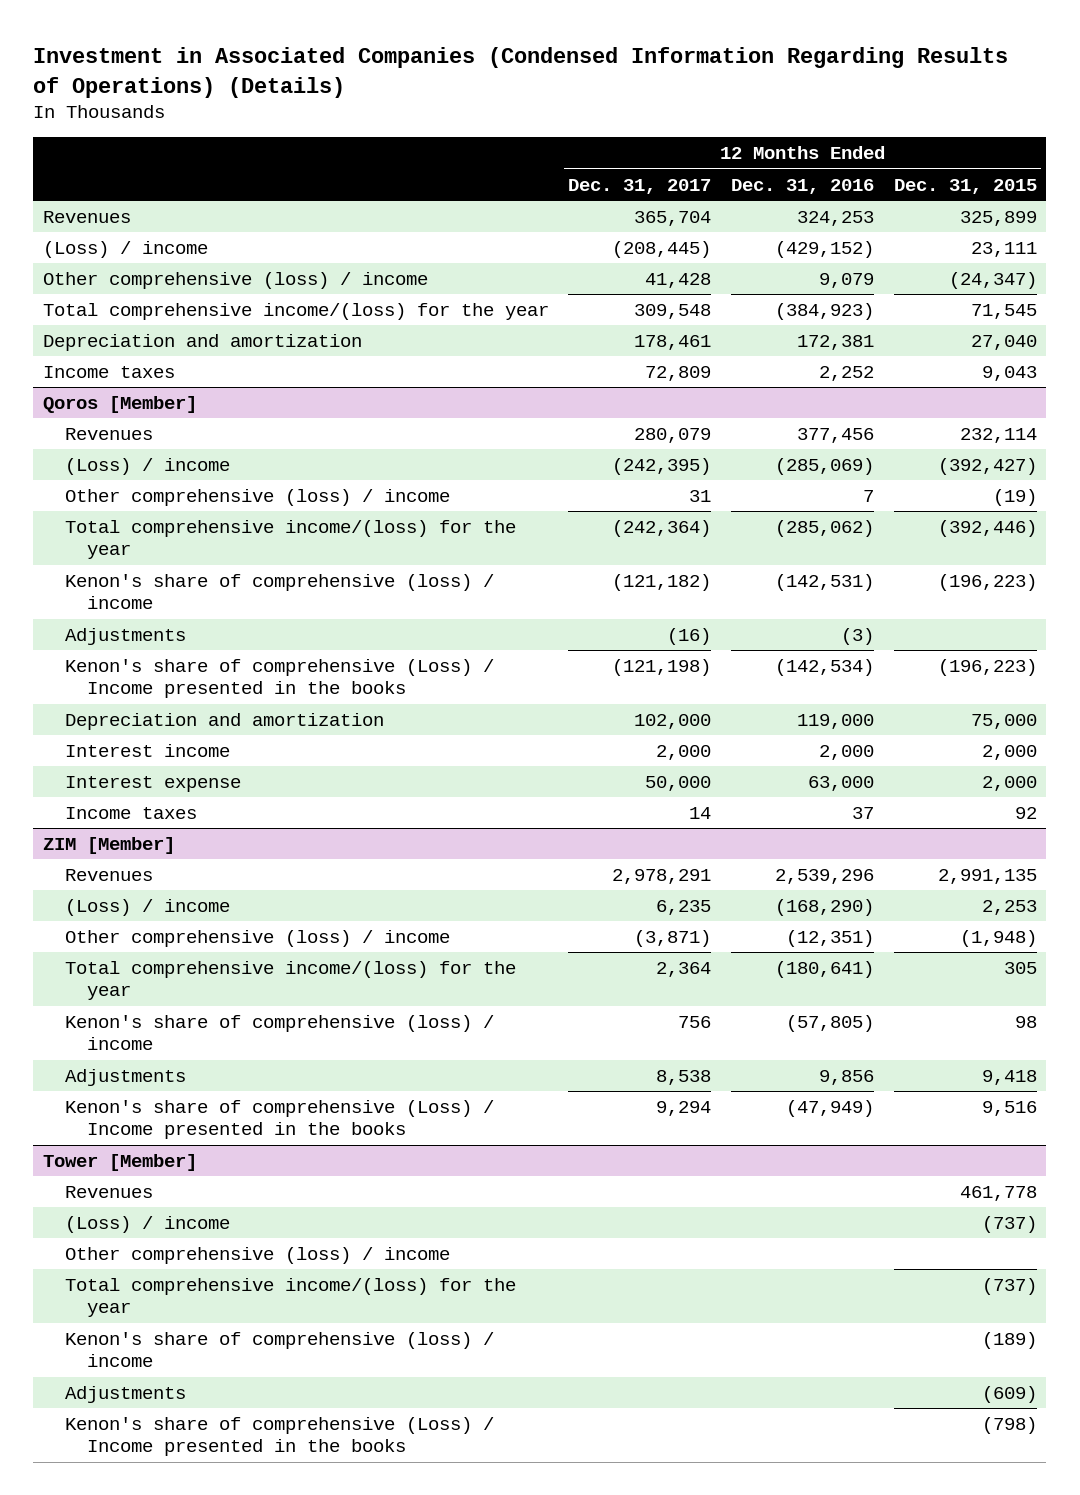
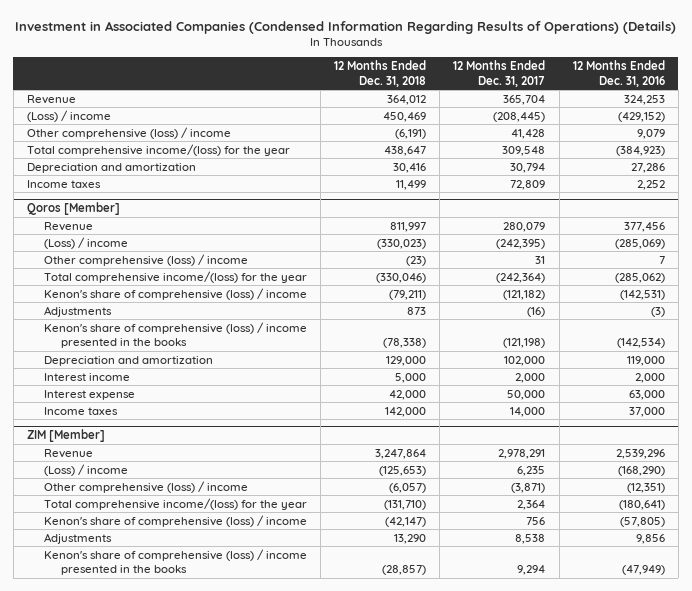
- | 12 Months Ended Dec. 31, 2017 | 12 Months Ended Dec. 31, 2016 | 12 Months Ended Dec. 31, 2015
+ | 12 Months Ended Dec. 31, 2018 | 12 Months Ended Dec. 31, 2017 | 12 Months Ended Dec. 31, 2016
- Revenues | 365,704 | 324,253 | 325,899
+ Revenue | 364,012 | 365,704 | 324,253
- Depreciation and amortization | 178,461 | 172,381 | 27,040
+ Depreciation and amortization | 30,416 | 30,794 | 27,286
@ Qoros [Member]
- Revenues | 280,079 | 377,456 | 232,114
+ Revenue | 811,997 | 280,079 | 377,456
- Kenon's share of comprehensive (Loss) / Income presented in the books | (121,198) | (142,534) | (196,223)
+ Kenon's share of comprehensive (loss) / income presented in the books | (78,338) | (121,198) | (142,534)
- Income taxes | 14 | 37 | 92
+ Income taxes | 142,000 | 14,000 | 37,000
@ ZIM [Member]
- Revenues | 2,978,291 | 2,539,296 | 2,991,135
+ Revenue | 3,247,864 | 2,978,291 | 2,539,296
- Kenon's share of comprehensive (Loss) / Income presented in the books | 9,294 | (47,949) | 9,516
- Tower [Member]
- Revenues | | | 461,778
- (Loss) / income | | | (737)
- Other comprehensive (loss) / income
- Total comprehensive income/(loss) for the year | | | (737)
- Kenon's share of comprehensive (loss) / income | | | (189)
- Adjustments | | | (609)
- Kenon's share of comprehensive (Loss) / Income presented in the books | | | (798)
@ ZIM [Member]
+ Kenon's share of comprehensive (loss) / income presented in the books | (28,857) | 9,294 | (47,949)

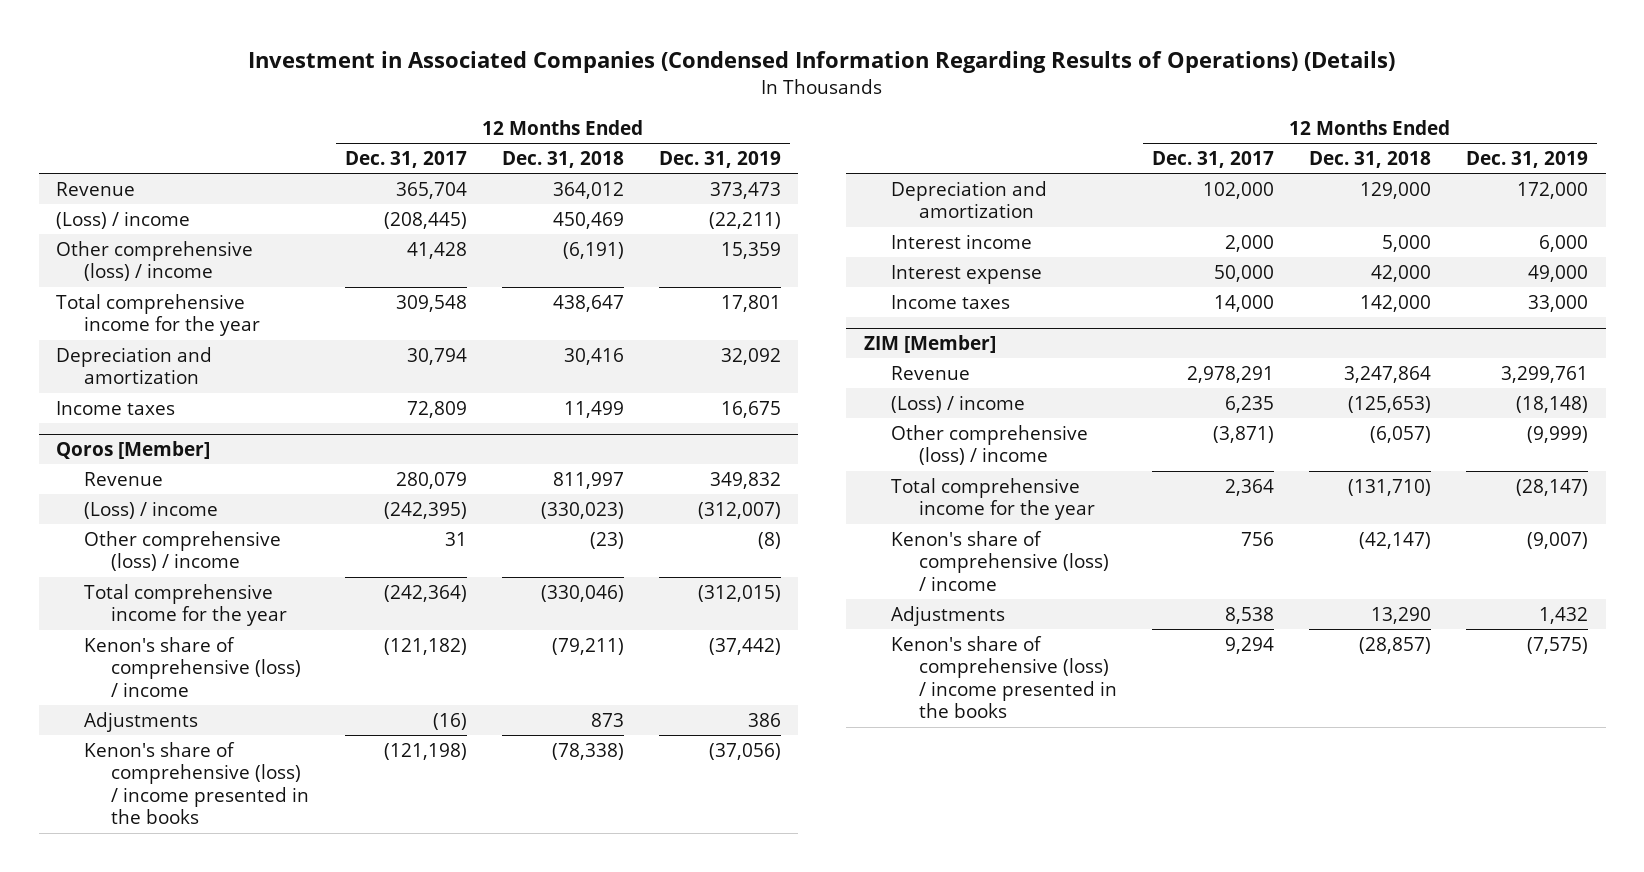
- | 12 Months Ended Dec. 31, 2018 | 12 Months Ended Dec. 31, 2017 | 12 Months Ended Dec. 31, 2016
+ | 12 Months Ended Dec. 31, 2017 | 12 Months Ended Dec. 31, 2018 | 12 Months Ended Dec. 31, 2019
- Total comprehensive income/(loss) for the year | 438,647 | 309,548 | (384,923)
+ Total comprehensive income for the year | 309,548 | 438,647 | 17,801
@ Qoros [Member]
- Total comprehensive income/(loss) for the year | (330,046) | (242,364) | (285,062)
+ Total comprehensive income for the year | (242,364) | (330,046) | (312,015)
@ ZIM [Member]
- Total comprehensive income/(loss) for the year | (131,710) | 2,364 | (180,641)
+ Total comprehensive income for the year | 2,364 | (131,710) | (28,147)

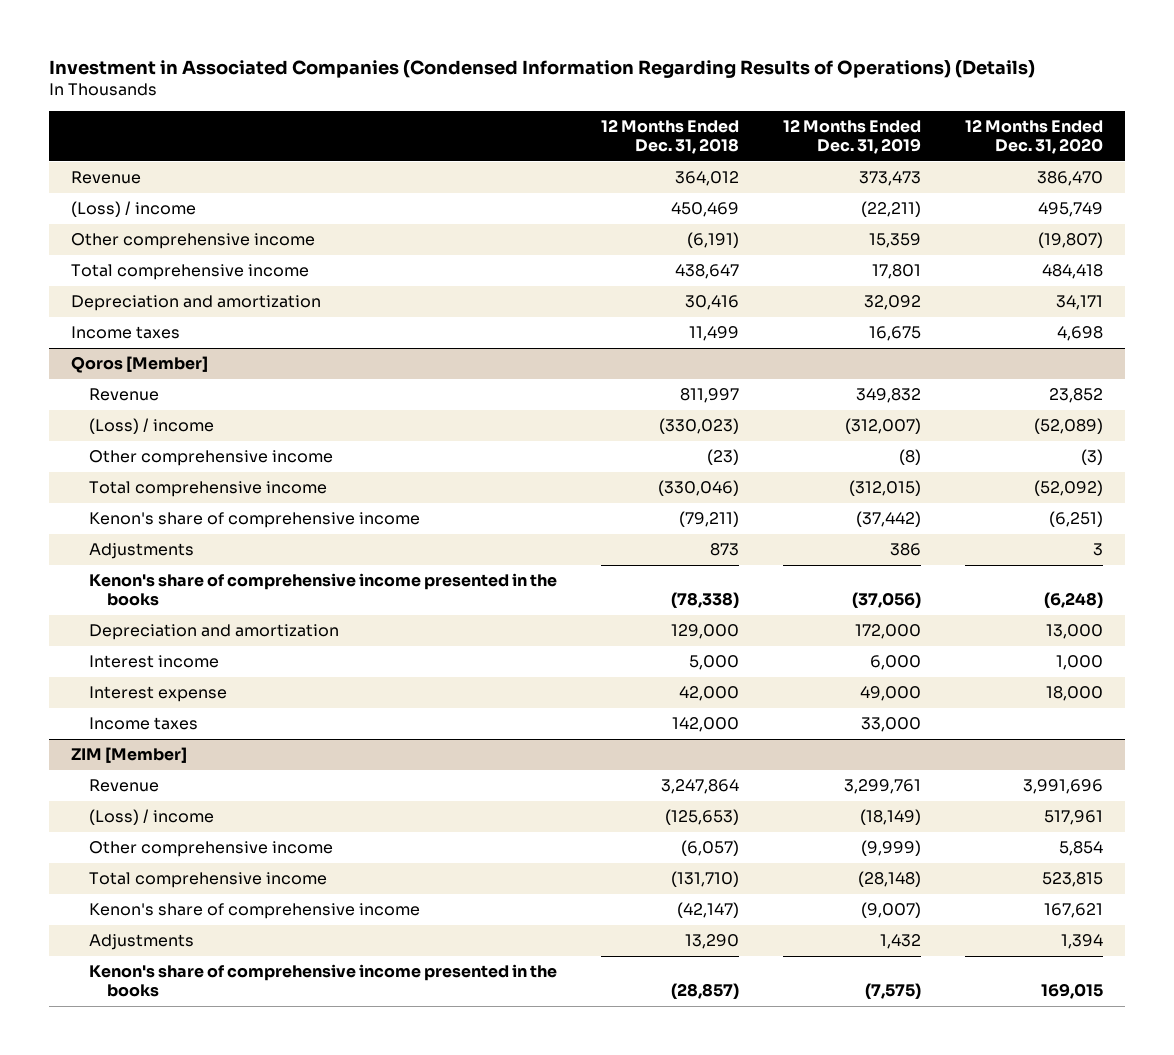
- | 12 Months Ended Dec. 31, 2017 | 12 Months Ended Dec. 31, 2018 | 12 Months Ended Dec. 31, 2019
+ | 12 Months Ended Dec. 31, 2018 | 12 Months Ended Dec. 31, 2019 | 12 Months Ended Dec. 31, 2020
- Other comprehensive (loss) / income | 41,428 | (6,191) | 15,359
- Total comprehensive income for the year | 309,548 | 438,647 | 17,801
+ Other comprehensive income | (6,191) | 15,359 | (19,807)
+ Total comprehensive income | 438,647 | 17,801 | 484,418
@ Qoros [Member]
- Other comprehensive (loss) / income | 31 | (23) | (8)
- Total comprehensive income for the year | (242,364) | (330,046) | (312,015)
- Kenon's share of comprehensive (loss) / income | (121,182) | (79,211) | (37,442)
+ Other comprehensive income | (23) | (8) | (3)
+ Total comprehensive income | (330,046) | (312,015) | (52,092)
+ Kenon's share of comprehensive income | (79,211) | (37,442) | (6,251)
- Kenon's share of comprehensive (loss) / income presented in the books | (121,198) | (78,338) | (37,056)
+ Kenon's share of comprehensive income presented in the books | (78,338) | (37,056) | (6,248)
@ ZIM [Member]
- (Loss) / income | 6,235 | (125,653) | (18,148)
- Other comprehensive (loss) / income | (3,871) | (6,057) | (9,999)
- Total comprehensive income for the year | 2,364 | (131,710) | (28,147)
- Kenon's share of comprehensive (loss) / income | 756 | (42,147) | (9,007)
+ (Loss) / income | (125,653) | (18,149) | 517,961
+ Other comprehensive income | (6,057) | (9,999) | 5,854
+ Total comprehensive income | (131,710) | (28,148) | 523,815
+ Kenon's share of comprehensive income | (42,147) | (9,007) | 167,621
- Kenon's share of comprehensive (loss) / income presented in the books | 9,294 | (28,857) | (7,575)
+ Kenon's share of comprehensive income presented in the books | (28,857) | (7,575) | 169,015

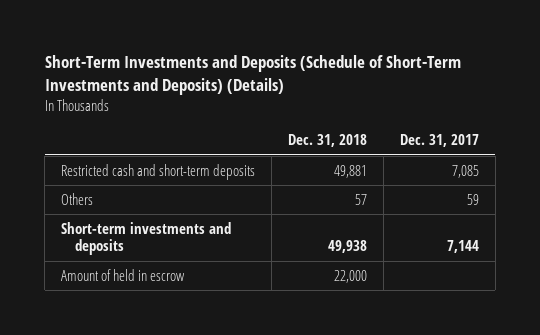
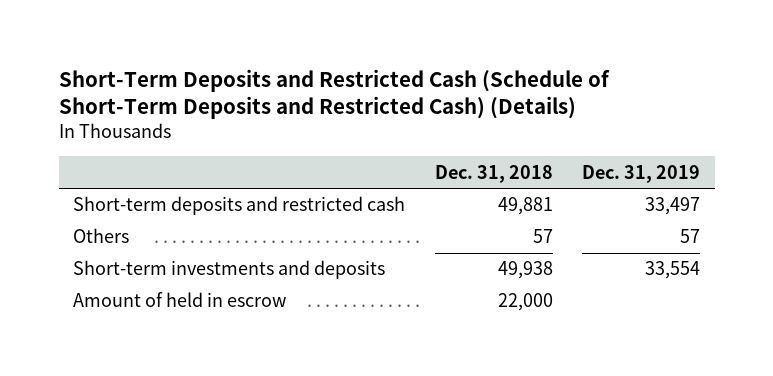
- Short-Term Investments and Deposits (Schedule of Short-Term Investments and Deposits) (Details)
+ Short-Term Deposits and Restricted Cash (Schedule of Short-Term Deposits and Restricted Cash) (Details)
- | Dec. 31, 2018 | Dec. 31, 2017
+ | Dec. 31, 2018 | Dec. 31, 2019
- Restricted cash and short-term deposits | 49,881 | 7,085
+ Short-term deposits and restricted cash | 49,881 | 33,497

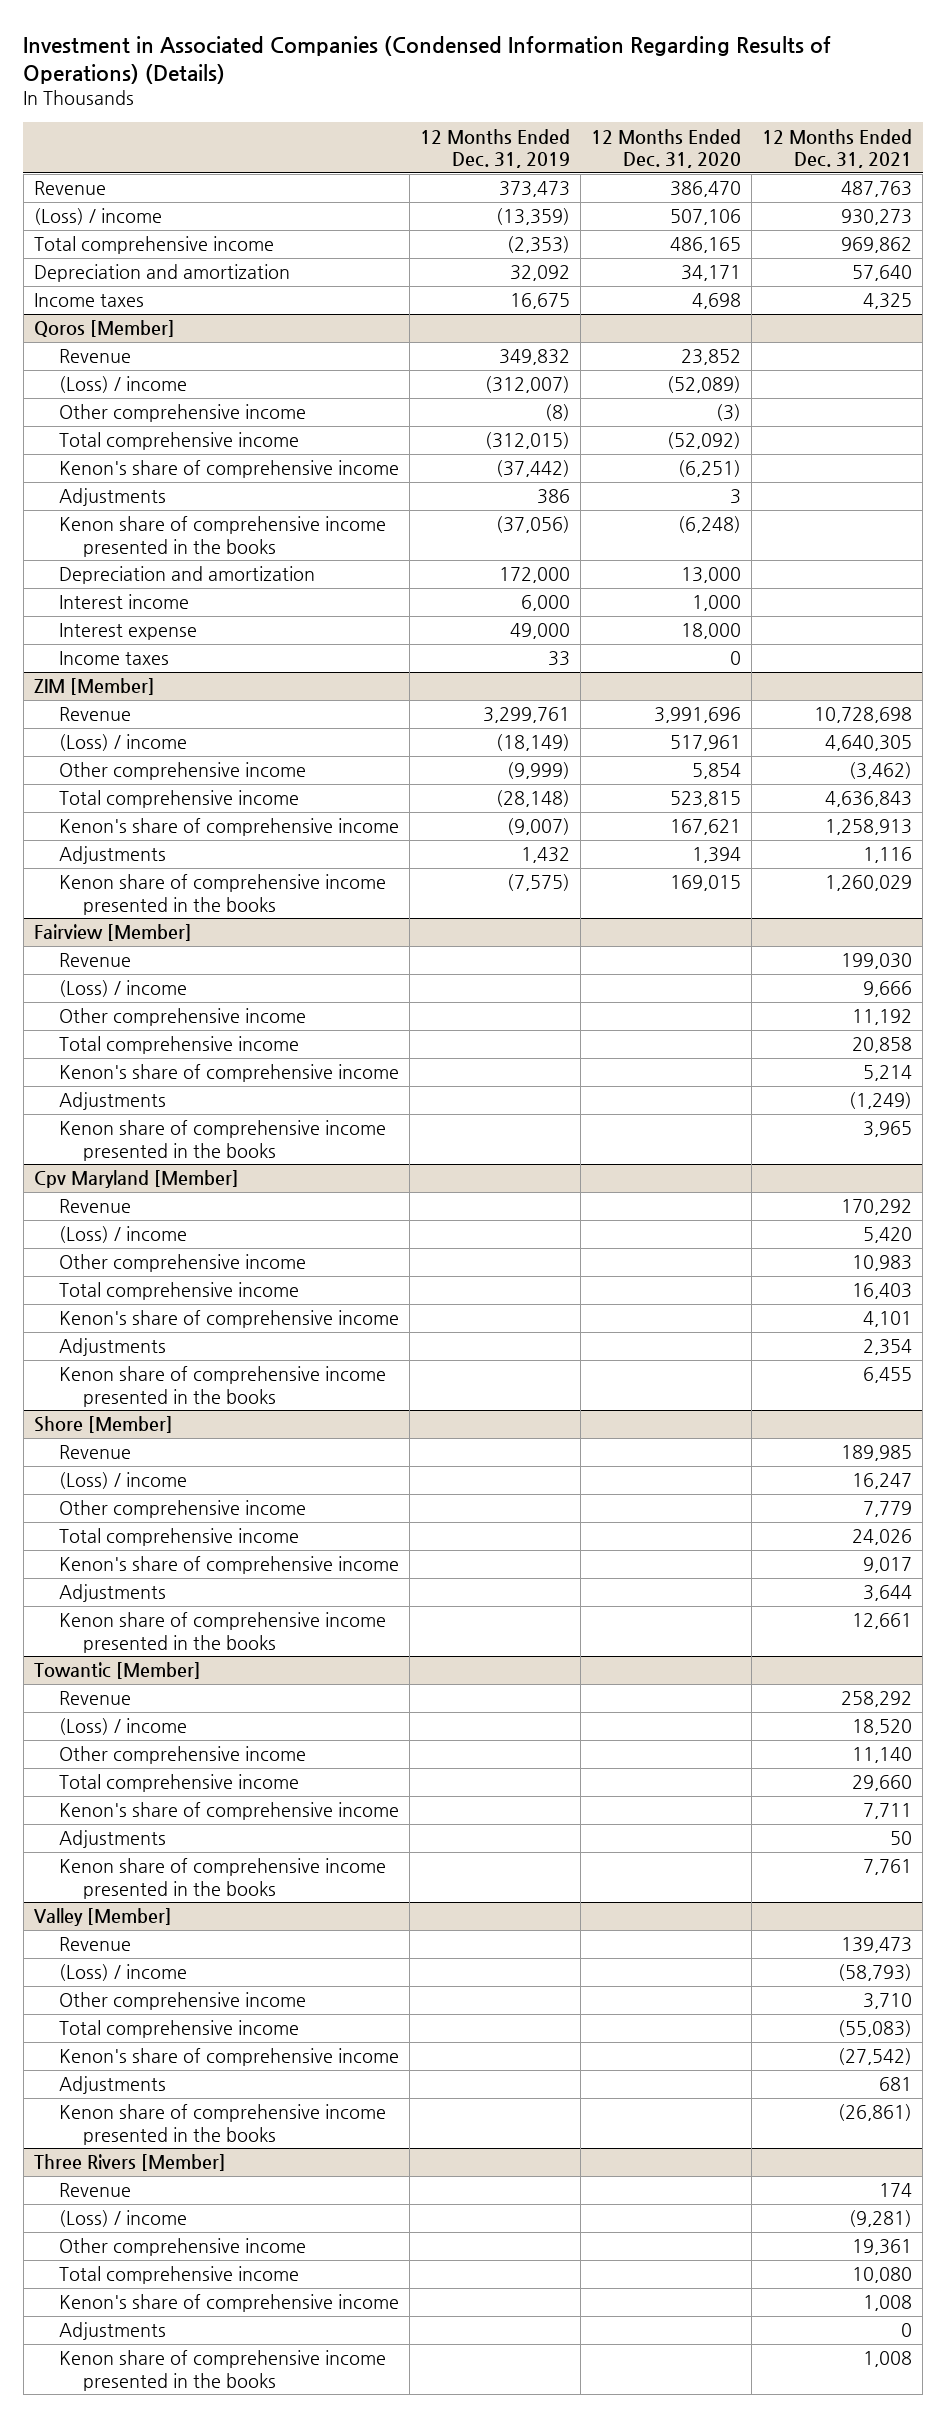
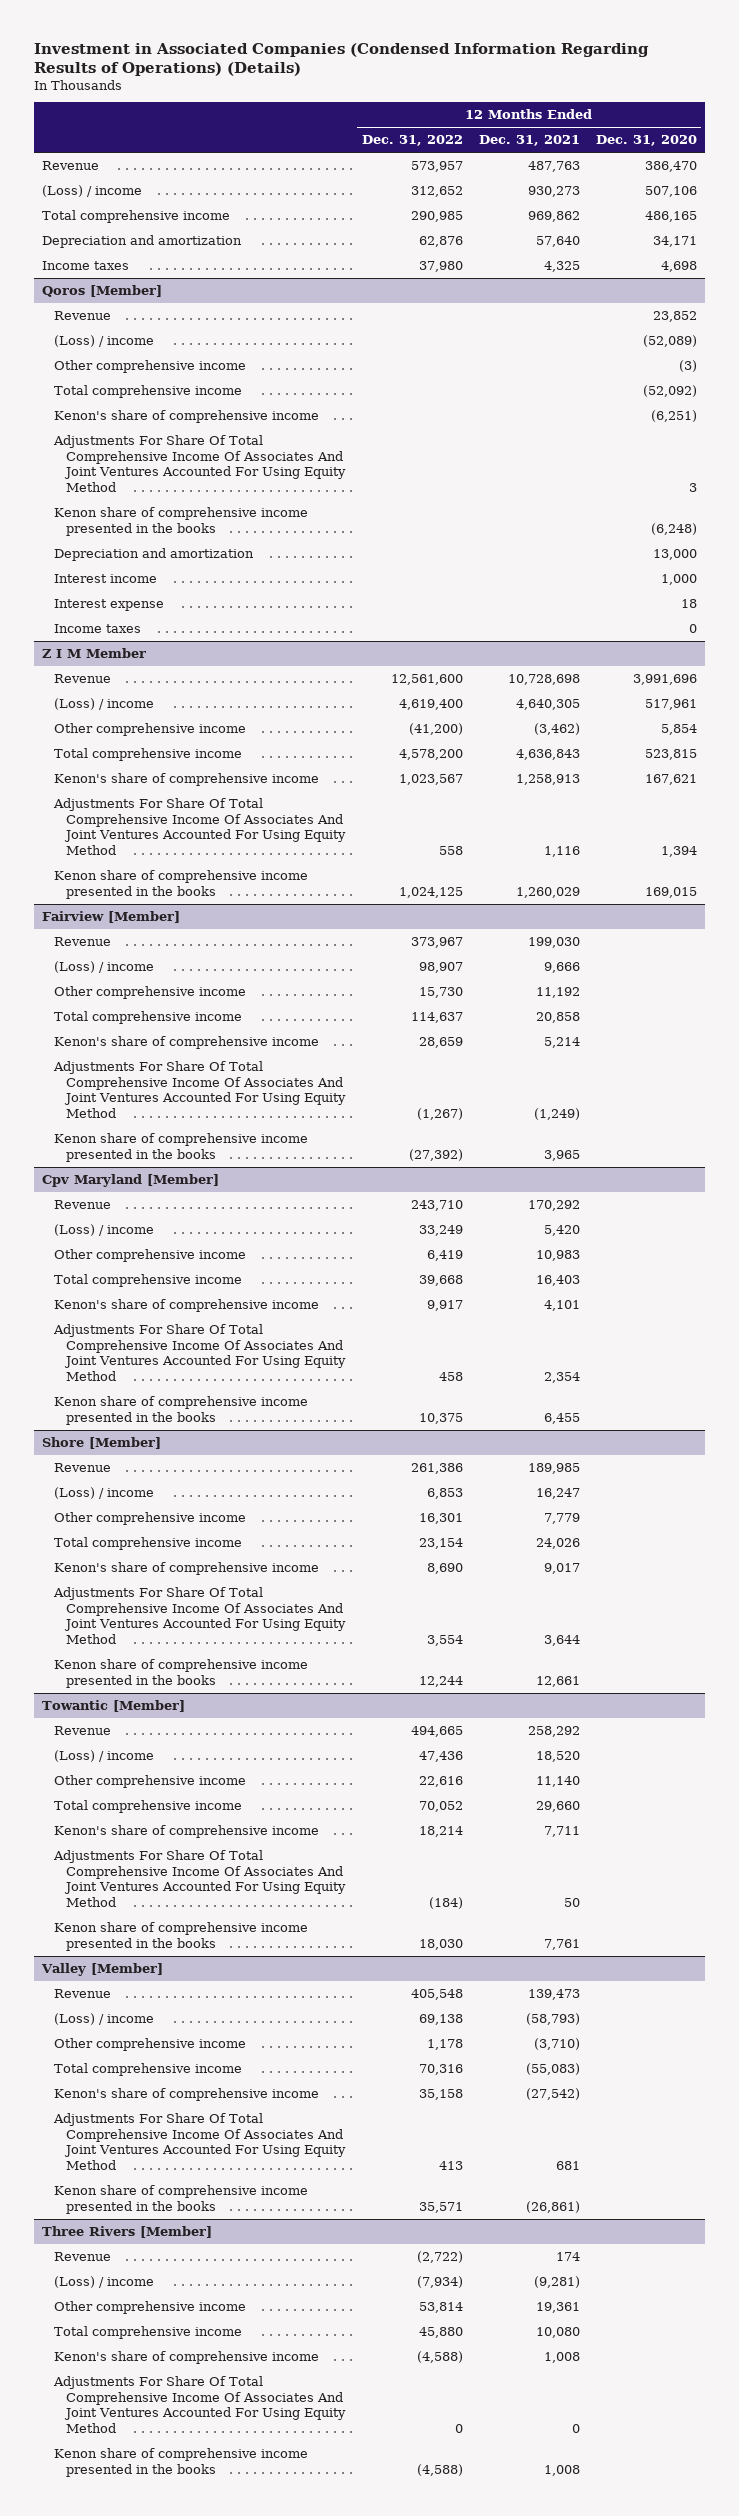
- | 12 Months Ended Dec. 31, 2019 | 12 Months Ended Dec. 31, 2020 | 12 Months Ended Dec. 31, 2021
+ | 12 Months Ended Dec. 31, 2022 | 12 Months Ended Dec. 31, 2021 | 12 Months Ended Dec. 31, 2020
@ Qoros [Member]
- Adjustments | 386 | 3 |
+ Adjustments For Share Of Total Comprehensive Income Of Associates And Joint Ventures Accounted For Using Equity Method | | | 3
- Interest expense | 49,000 | 18,000 |
+ Interest expense | | | 18
- ZIM [Member]
+ Z I M Member
- Adjustments | 1,432 | 1,394 | 1,116
+ Adjustments For Share Of Total Comprehensive Income Of Associates And Joint Ventures Accounted For Using Equity Method | 558 | 1,116 | 1,394
@ Fairview [Member]
- Adjustments | | | (1,249)
+ Adjustments For Share Of Total Comprehensive Income Of Associates And Joint Ventures Accounted For Using Equity Method | (1,267) | (1,249) |
@ Cpv Maryland [Member]
- Adjustments | | | 2,354
+ Adjustments For Share Of Total Comprehensive Income Of Associates And Joint Ventures Accounted For Using Equity Method | 458 | 2,354 |
@ Shore [Member]
- Adjustments | | | 3,644
+ Adjustments For Share Of Total Comprehensive Income Of Associates And Joint Ventures Accounted For Using Equity Method | 3,554 | 3,644 |
@ Towantic [Member]
- Adjustments | | | 50
+ Adjustments For Share Of Total Comprehensive Income Of Associates And Joint Ventures Accounted For Using Equity Method | (184) | 50 |
@ Valley [Member]
- Other comprehensive income | | | 3,710
+ Other comprehensive income | 1,178 | (3,710) |
- Adjustments | | | 681
+ Adjustments For Share Of Total Comprehensive Income Of Associates And Joint Ventures Accounted For Using Equity Method | 413 | 681 |
@ Three Rivers [Member]
- Adjustments | | | 0
+ Adjustments For Share Of Total Comprehensive Income Of Associates And Joint Ventures Accounted For Using Equity Method | 0 | 0 |

